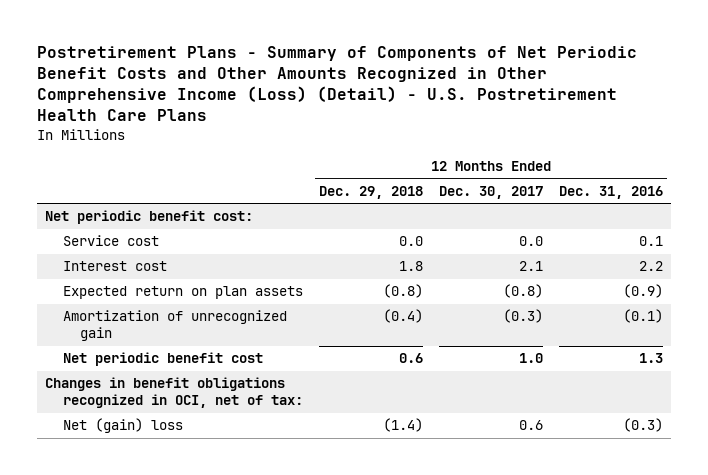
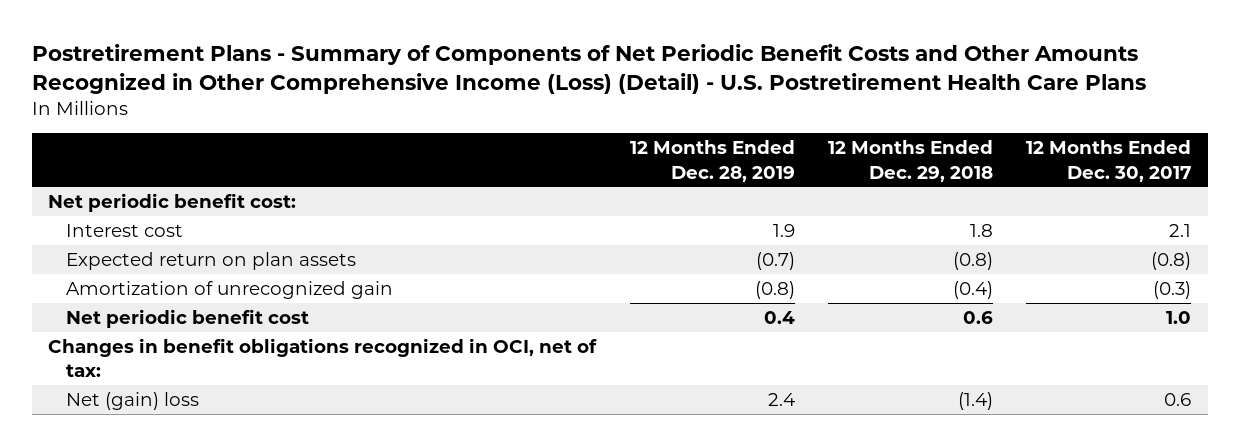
- | 12 Months Ended Dec. 29, 2018 | 12 Months Ended Dec. 30, 2017 | 12 Months Ended Dec. 31, 2016
+ | 12 Months Ended Dec. 28, 2019 | 12 Months Ended Dec. 29, 2018 | 12 Months Ended Dec. 30, 2017
- Service cost | 0.0 | 0.0 | 0.1

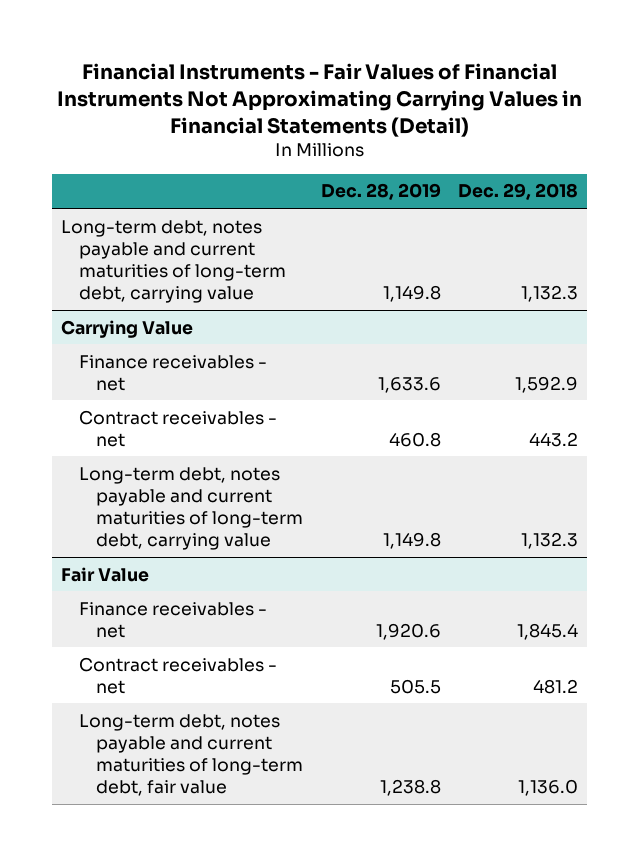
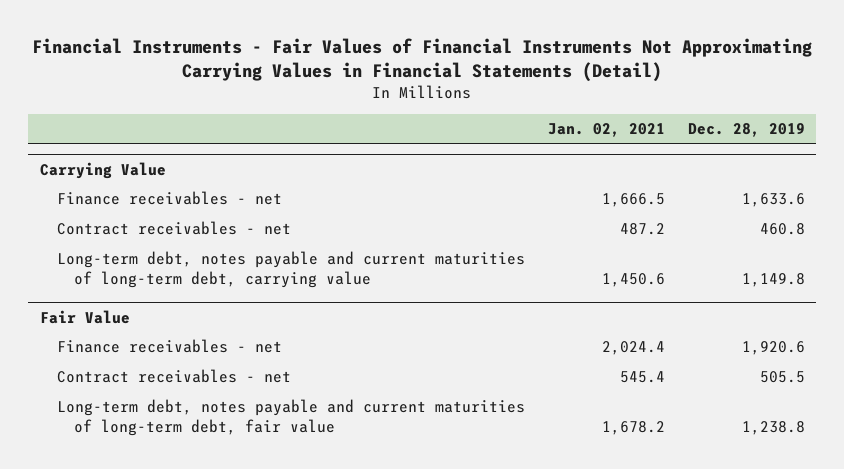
- | Dec. 28, 2019 | Dec. 29, 2018
+ | Jan. 02, 2021 | Dec. 28, 2019
- Long-term debt, notes payable and current maturities of long-term debt, carrying value | 1,149.8 | 1,132.3

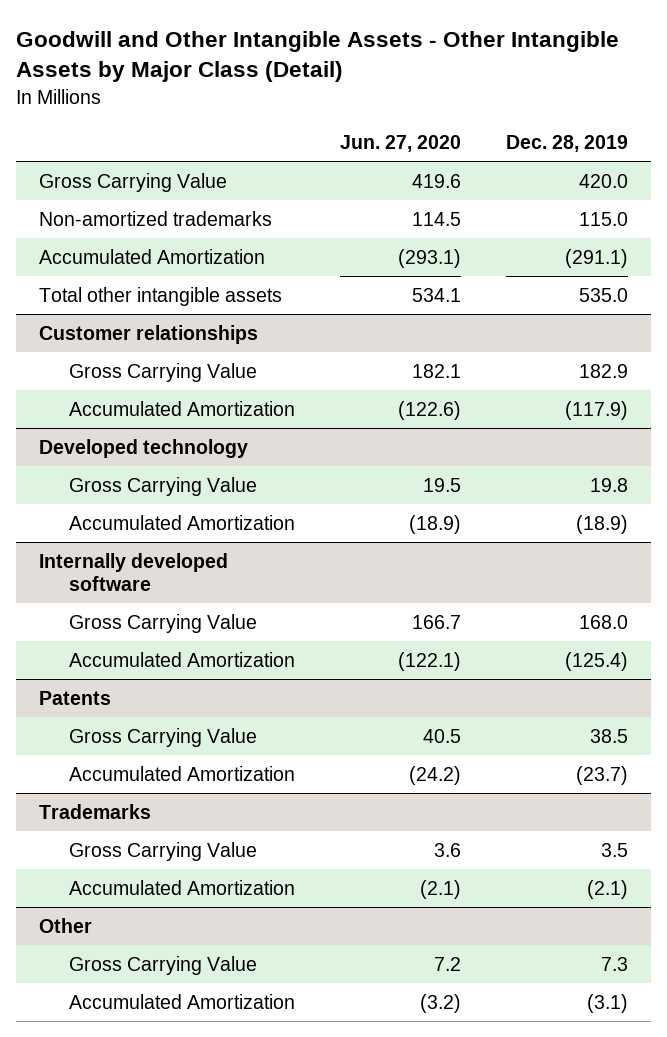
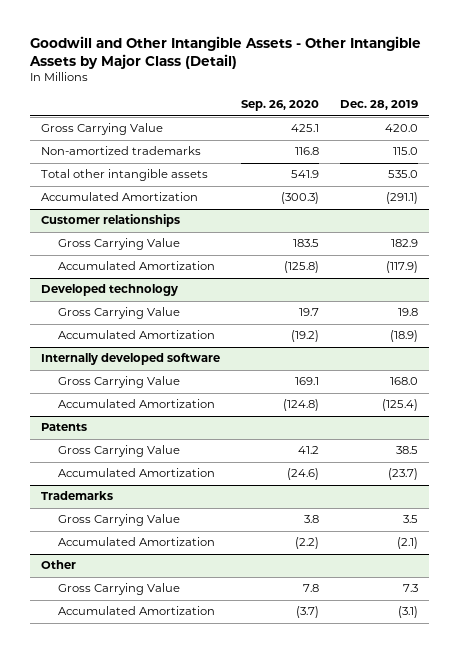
- | Jun. 27, 2020 | Dec. 28, 2019
+ | Sep. 26, 2020 | Dec. 28, 2019
moved down: Accumulated Amortization | (300.3) | (291.1)

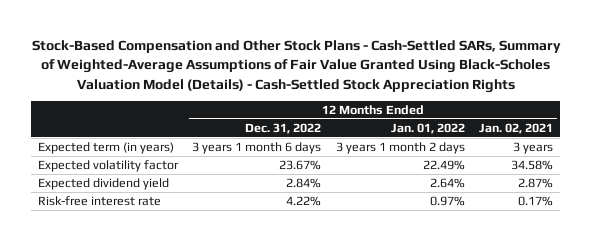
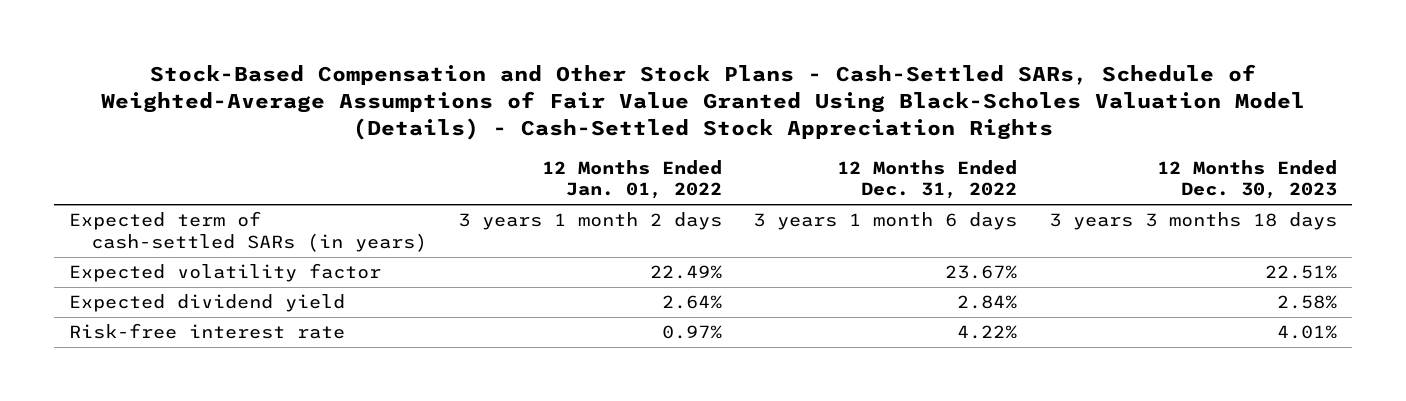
- Stock-Based Compensation and Other Stock Plans - Cash-Settled SARs, Summary of Weighted-Average Assumptions of Fair Value Granted Using Black-Scholes Valuation Model (Details) - Cash-Settled Stock Appreciation Rights
+ Stock-Based Compensation and Other Stock Plans - Cash-Settled SARs, Schedule of Weighted-Average Assumptions of Fair Value Granted Using Black-Scholes Valuation Model (Details) - Cash-Settled Stock Appreciation Rights
- | 12 Months Ended Dec. 31, 2022 | 12 Months Ended Jan. 01, 2022 | 12 Months Ended Jan. 02, 2021
+ | 12 Months Ended Jan. 01, 2022 | 12 Months Ended Dec. 31, 2022 | 12 Months Ended Dec. 30, 2023
- Expected term (in years) | 3 years 1 month 6 days | 3 years 1 month 2 days | 3 years
+ Expected term of cash-settled SARs (in years) | 3 years 1 month 2 days | 3 years 1 month 6 days | 3 years 3 months 18 days

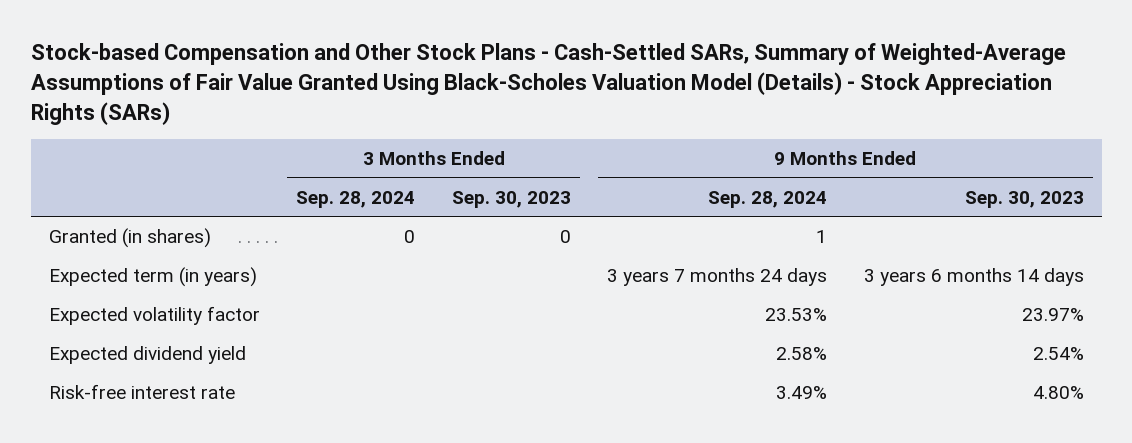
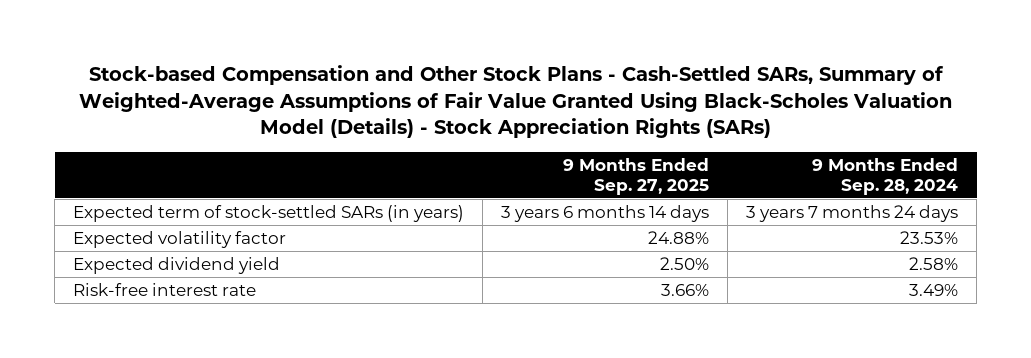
- | 3 Months Ended Sep. 28, 2024 | 3 Months Ended Sep. 30, 2023 | 9 Months Ended Sep. 28, 2024 | 9 Months Ended Sep. 30, 2023
+ | 9 Months Ended Sep. 27, 2025 | 9 Months Ended Sep. 28, 2024
- Granted (in shares) | 0 | 0 | 1 |
- Expected term (in years) | | | 3 years 7 months 24 days | 3 years 6 months 14 days
+ Expected term of stock-settled SARs (in years) | 3 years 6 months 14 days | 3 years 7 months 24 days

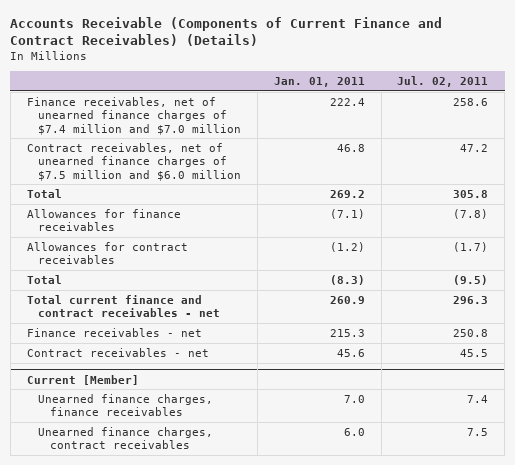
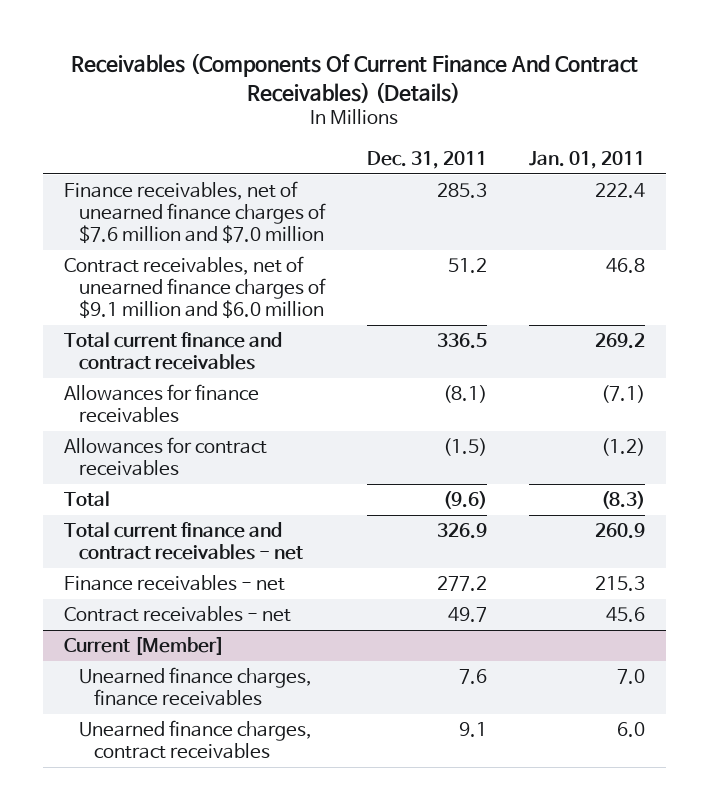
- Accounts Receivable (Components of Current Finance and Contract Receivables) (Details)
+ Receivables (Components Of Current Finance And Contract Receivables) (Details)
- | Jan. 01, 2011 | Jul. 02, 2011
+ | Dec. 31, 2011 | Jan. 01, 2011
- Finance receivables, net of unearned finance charges of $7.4 million and $7.0 million | 222.4 | 258.6
- Contract receivables, net of unearned finance charges of $7.5 million and $6.0 million | 46.8 | 47.2
- Total | 269.2 | 305.8
+ Finance receivables, net of unearned finance charges of $7.6 million and $7.0 million | 285.3 | 222.4
+ Contract receivables, net of unearned finance charges of $9.1 million and $6.0 million | 51.2 | 46.8
+ Total current finance and contract receivables | 336.5 | 269.2

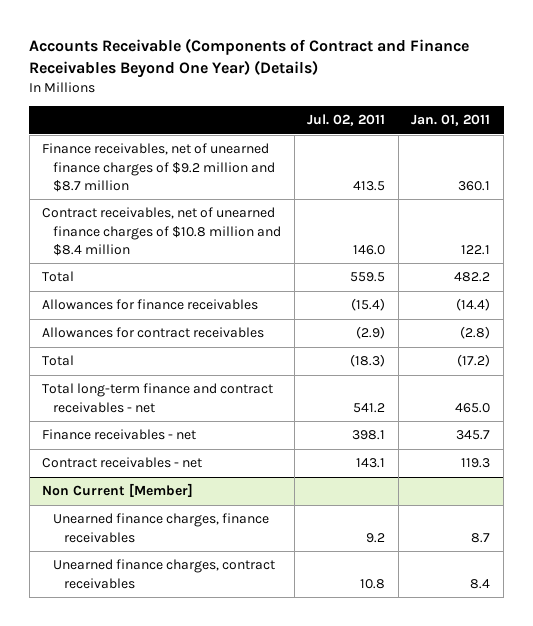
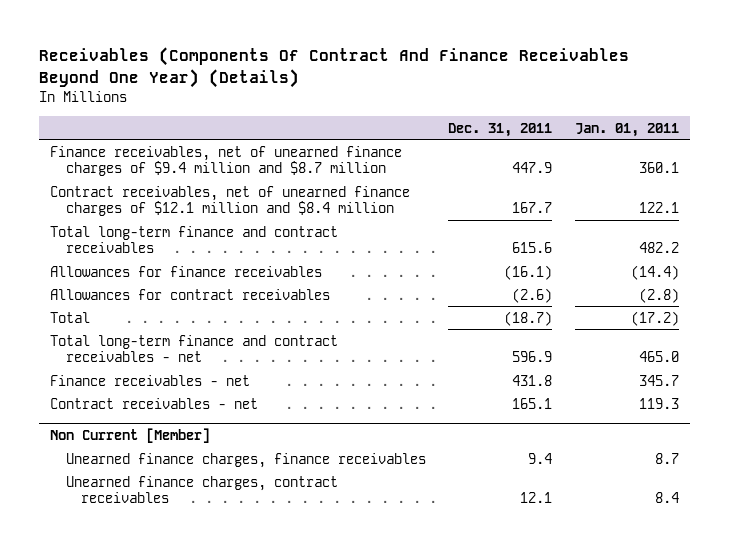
- Accounts Receivable (Components of Contract and Finance Receivables Beyond One Year) (Details)
+ Receivables (Components Of Contract And Finance Receivables Beyond One Year) (Details)
- | Jul. 02, 2011 | Jan. 01, 2011
+ | Dec. 31, 2011 | Jan. 01, 2011
- Finance receivables, net of unearned finance charges of $9.2 million and $8.7 million | 413.5 | 360.1
- Contract receivables, net of unearned finance charges of $10.8 million and $8.4 million | 146.0 | 122.1
- Total | 559.5 | 482.2
+ Finance receivables, net of unearned finance charges of $9.4 million and $8.7 million | 447.9 | 360.1
+ Contract receivables, net of unearned finance charges of $12.1 million and $8.4 million | 167.7 | 122.1
+ Total long-term finance and contract receivables | 615.6 | 482.2

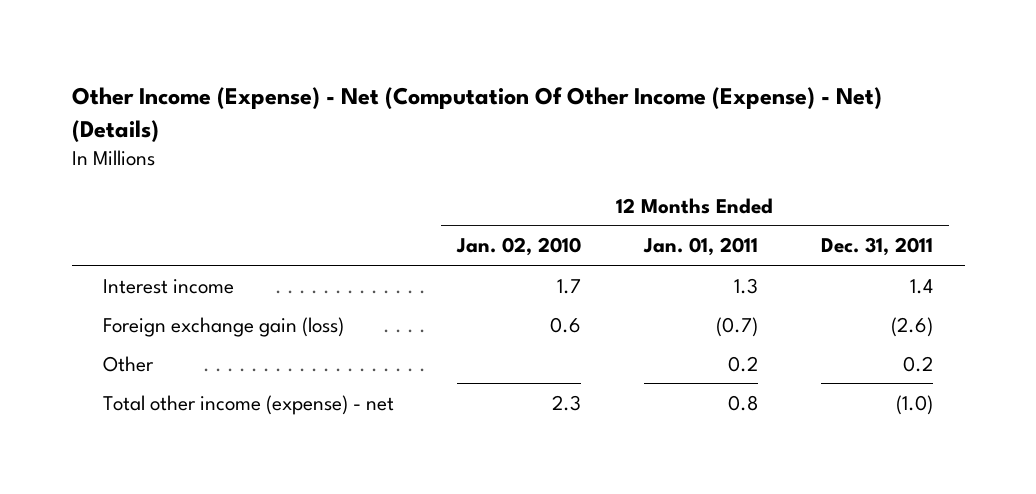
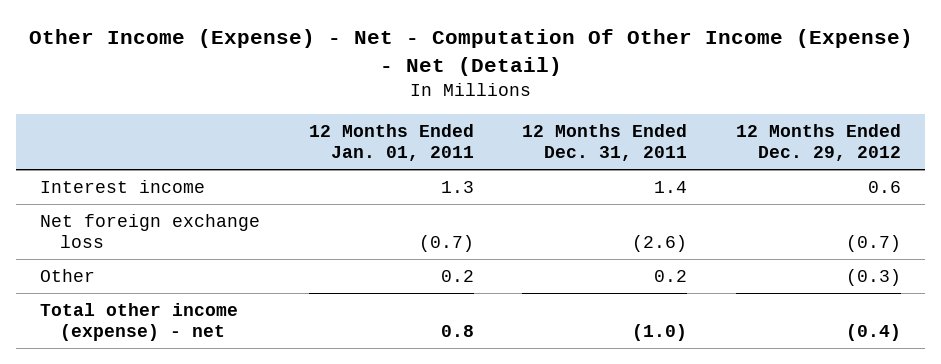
- Other Income (Expense) - Net (Computation Of Other Income (Expense) - Net) (Details)
+ Other Income (Expense) - Net - Computation Of Other Income (Expense) - Net (Detail)
- | 12 Months Ended Jan. 02, 2010 | 12 Months Ended Jan. 01, 2011 | 12 Months Ended Dec. 31, 2011
+ | 12 Months Ended Jan. 01, 2011 | 12 Months Ended Dec. 31, 2011 | 12 Months Ended Dec. 29, 2012
- Foreign exchange gain (loss) | 0.6 | (0.7) | (2.6)
+ Net foreign exchange loss | (0.7) | (2.6) | (0.7)

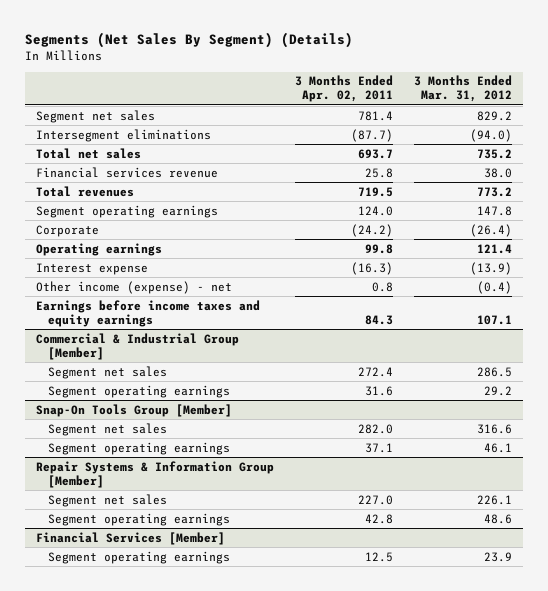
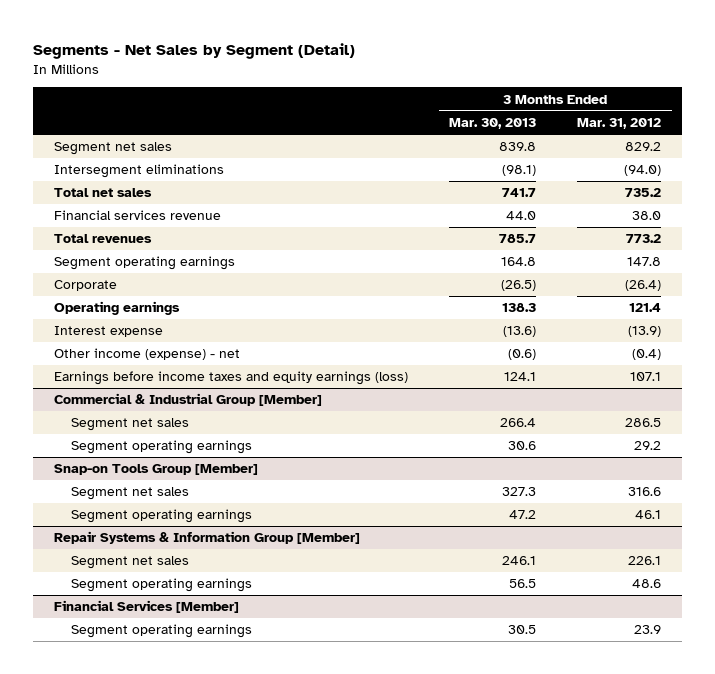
- Segments (Net Sales By Segment) (Details)
+ Segments - Net Sales by Segment (Detail)
- | 3 Months Ended Apr. 02, 2011 | 3 Months Ended Mar. 31, 2012
+ | 3 Months Ended Mar. 30, 2013 | 3 Months Ended Mar. 31, 2012
- Earnings before income taxes and equity earnings | 84.3 | 107.1
+ Earnings before income taxes and equity earnings (loss) | 124.1 | 107.1
- Snap-On Tools Group [Member]
+ Snap-on Tools Group [Member]

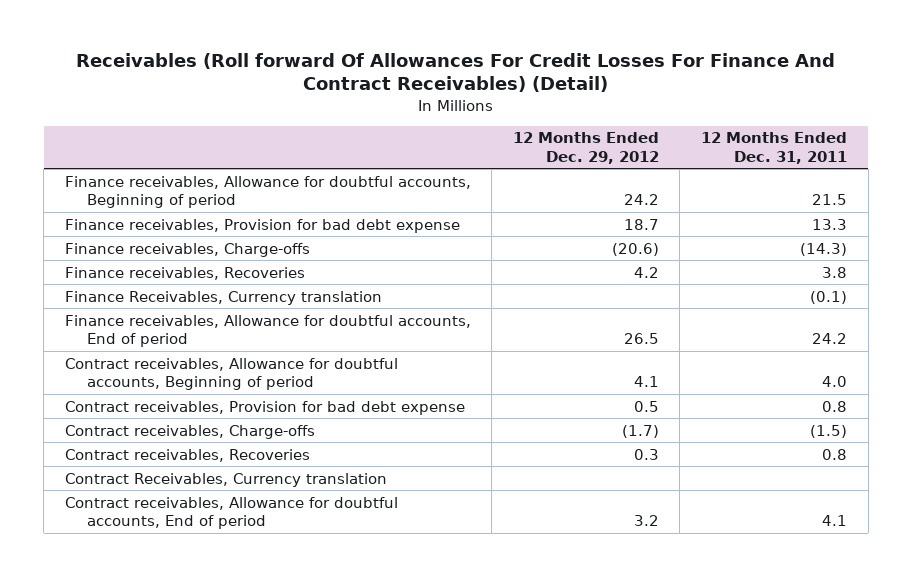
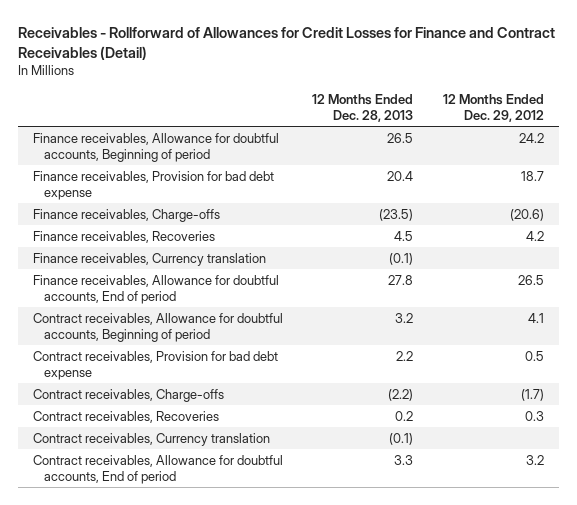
- Receivables (Roll forward Of Allowances For Credit Losses For Finance And Contract Receivables) (Detail)
+ Receivables - Rollforward of Allowances for Credit Losses for Finance and Contract Receivables (Detail)
- | 12 Months Ended Dec. 29, 2012 | 12 Months Ended Dec. 31, 2011
+ | 12 Months Ended Dec. 28, 2013 | 12 Months Ended Dec. 29, 2012
- Finance Receivables, Currency translation | | (0.1)
+ Finance receivables, Currency translation | (0.1) |
- Contract Receivables, Currency translation
+ Contract receivables, Currency translation | (0.1) |

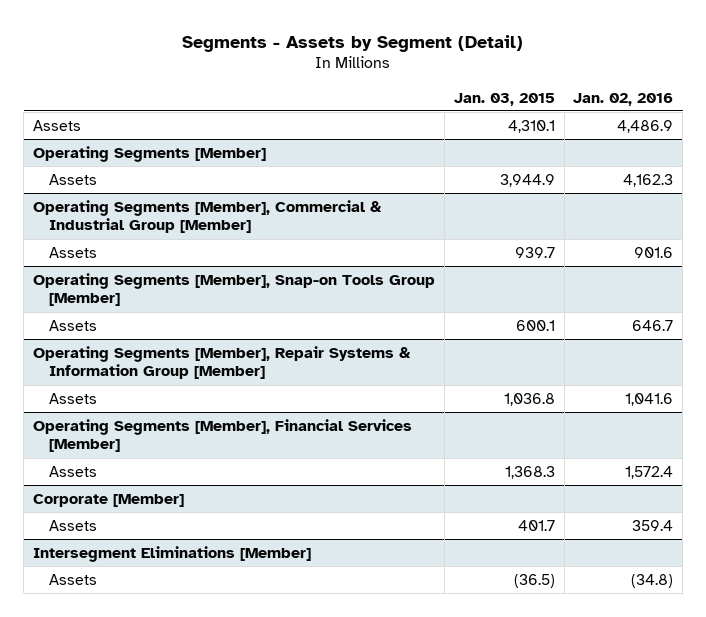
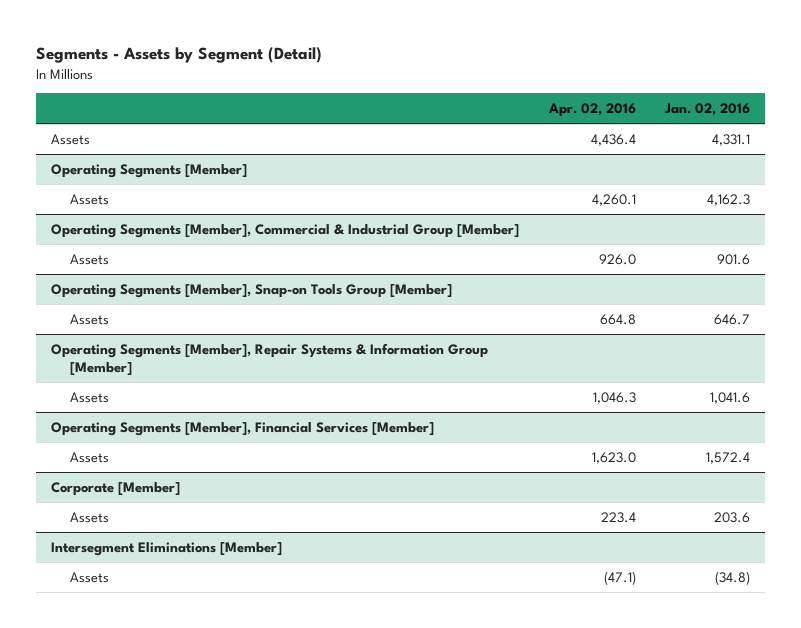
- | Jan. 03, 2015 | Jan. 02, 2016
+ | Apr. 02, 2016 | Jan. 02, 2016
- Assets | 4,310.1 | 4,486.9
+ Assets | 4,436.4 | 4,331.1
@ Corporate [Member]
- Assets | 401.7 | 359.4
+ Assets | 223.4 | 203.6

